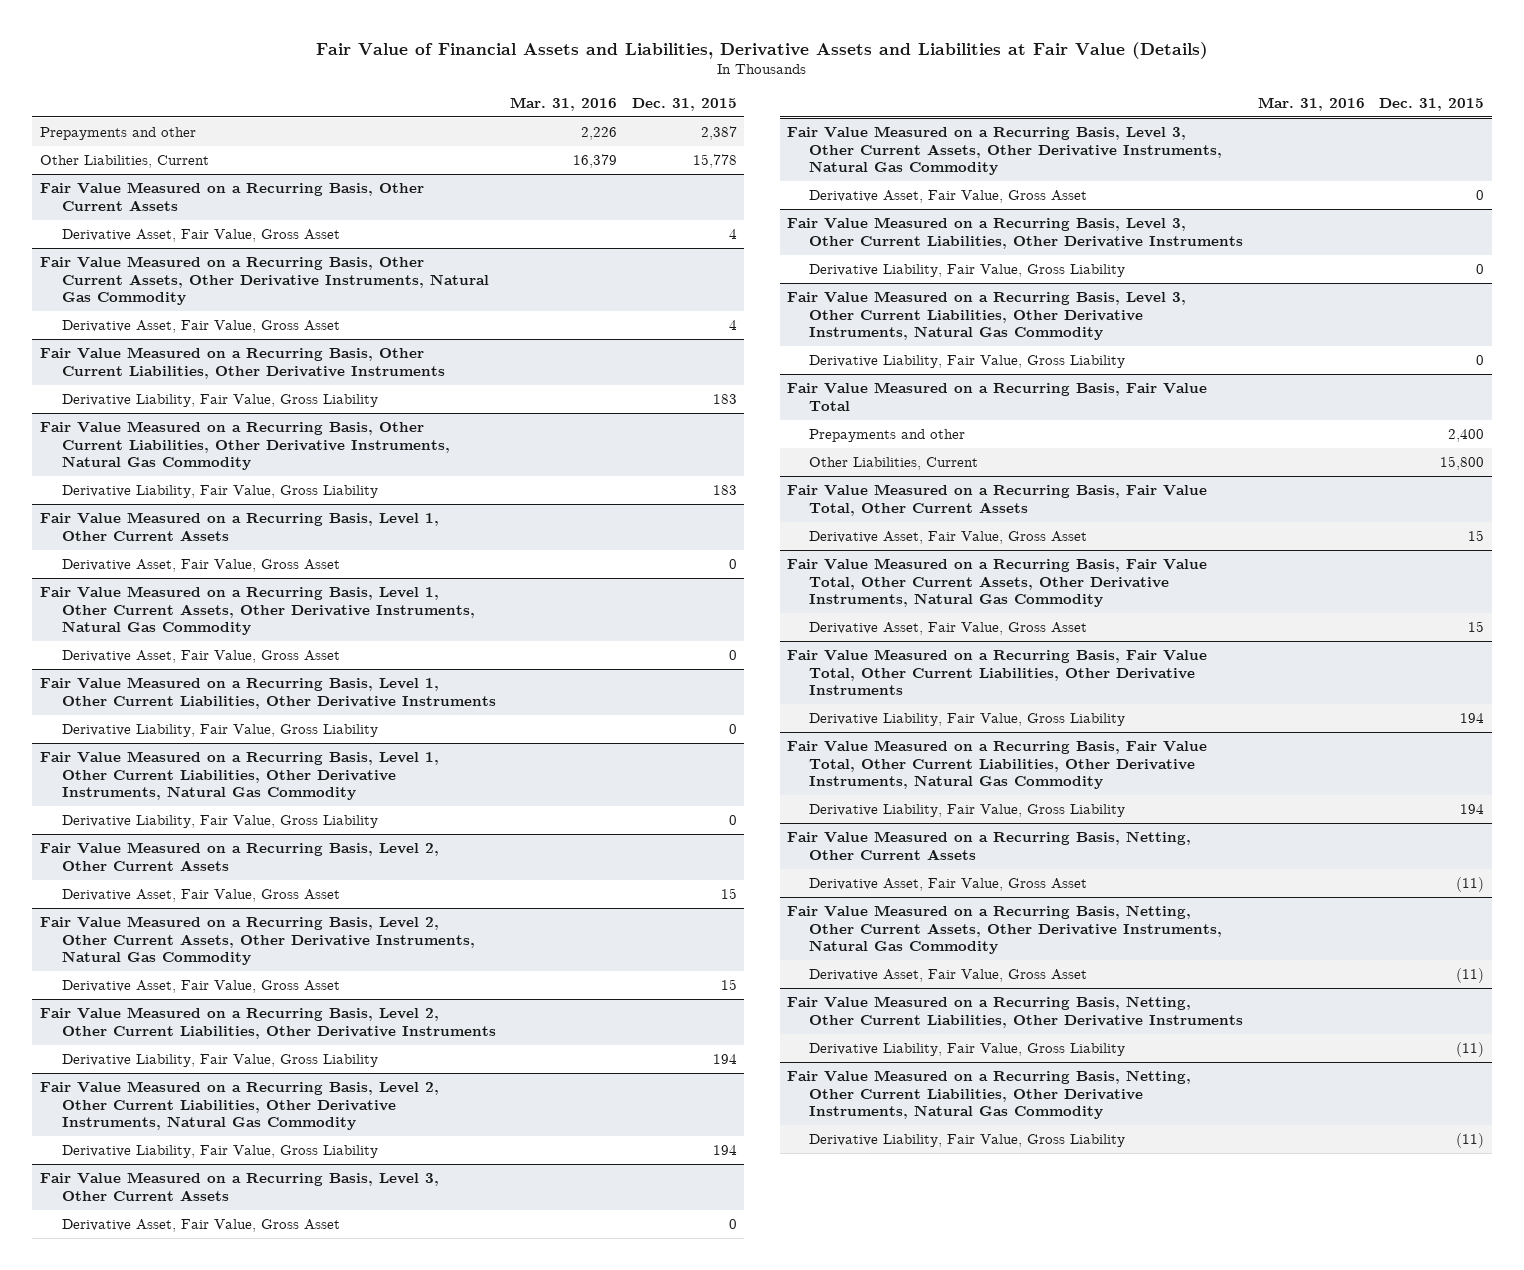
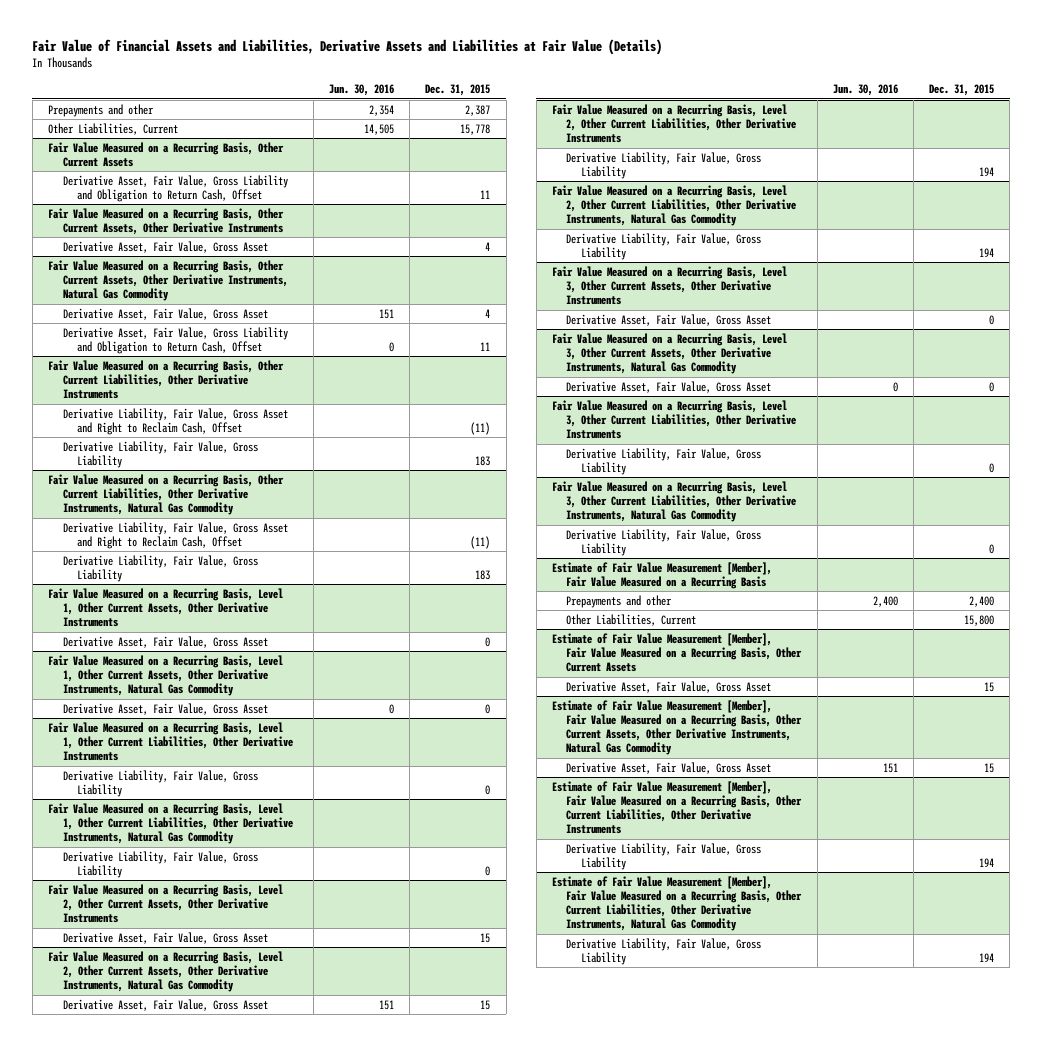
- | Mar. 31, 2016 | Dec. 31, 2015
+ | Jun. 30, 2016 | Dec. 31, 2015
@ Fair Value Measured on a Recurring Basis, Other Current Assets
+ Derivative Asset, Fair Value, Gross Liability and Obligation to Return Cash, Offset | | 11
+ Fair Value Measured on a Recurring Basis, Other Current Assets, Other Derivative Instruments
@ Fair Value Measured on a Recurring Basis, Other Current Assets, Other Derivative Instruments, Natural Gas Commodity
+ Derivative Asset, Fair Value, Gross Liability and Obligation to Return Cash, Offset | 0 | 11
@ Fair Value Measured on a Recurring Basis, Other Current Liabilities, Other Derivative Instruments
+ Derivative Liability, Fair Value, Gross Asset and Right to Reclaim Cash, Offset | | (11)
@ Fair Value Measured on a Recurring Basis, Other Current Liabilities, Other Derivative Instruments, Natural Gas Commodity
+ Derivative Liability, Fair Value, Gross Asset and Right to Reclaim Cash, Offset | | (11)
- Fair Value Measured on a Recurring Basis, Level 1, Other Current Assets
+ Fair Value Measured on a Recurring Basis, Level 1, Other Current Assets, Other Derivative Instruments
- Fair Value Measured on a Recurring Basis, Level 2, Other Current Assets
+ Fair Value Measured on a Recurring Basis, Level 2, Other Current Assets, Other Derivative Instruments
- Fair Value Measured on a Recurring Basis, Level 3, Other Current Assets
+ Fair Value Measured on a Recurring Basis, Level 3, Other Current Assets, Other Derivative Instruments
- Fair Value Measured on a Recurring Basis, Fair Value Total
+ Estimate of Fair Value Measurement [Member], Fair Value Measured on a Recurring Basis
- Fair Value Measured on a Recurring Basis, Fair Value Total, Other Current Assets
+ Estimate of Fair Value Measurement [Member], Fair Value Measured on a Recurring Basis, Other Current Assets
- Fair Value Measured on a Recurring Basis, Fair Value Total, Other Current Assets, Other Derivative Instruments, Natural Gas Commodity
+ Estimate of Fair Value Measurement [Member], Fair Value Measured on a Recurring Basis, Other Current Assets, Other Derivative Instruments, Natural Gas Commodity
- Fair Value Measured on a Recurring Basis, Fair Value Total, Other Current Liabilities, Other Derivative Instruments
+ Estimate of Fair Value Measurement [Member], Fair Value Measured on a Recurring Basis, Other Current Liabilities, Other Derivative Instruments
- Fair Value Measured on a Recurring Basis, Fair Value Total, Other Current Liabilities, Other Derivative Instruments, Natural Gas Commodity
+ Estimate of Fair Value Measurement [Member], Fair Value Measured on a Recurring Basis, Other Current Liabilities, Other Derivative Instruments, Natural Gas Commodity
- Fair Value Measured on a Recurring Basis, Netting, Other Current Assets
- Derivative Asset, Fair Value, Gross Asset | | (11)
- Fair Value Measured on a Recurring Basis, Netting, Other Current Assets, Other Derivative Instruments, Natural Gas Commodity
- Derivative Asset, Fair Value, Gross Asset | | (11)
- Fair Value Measured on a Recurring Basis, Netting, Other Current Liabilities, Other Derivative Instruments
- Derivative Liability, Fair Value, Gross Liability | | (11)
- Fair Value Measured on a Recurring Basis, Netting, Other Current Liabilities, Other Derivative Instruments, Natural Gas Commodity
- Derivative Liability, Fair Value, Gross Liability | | (11)

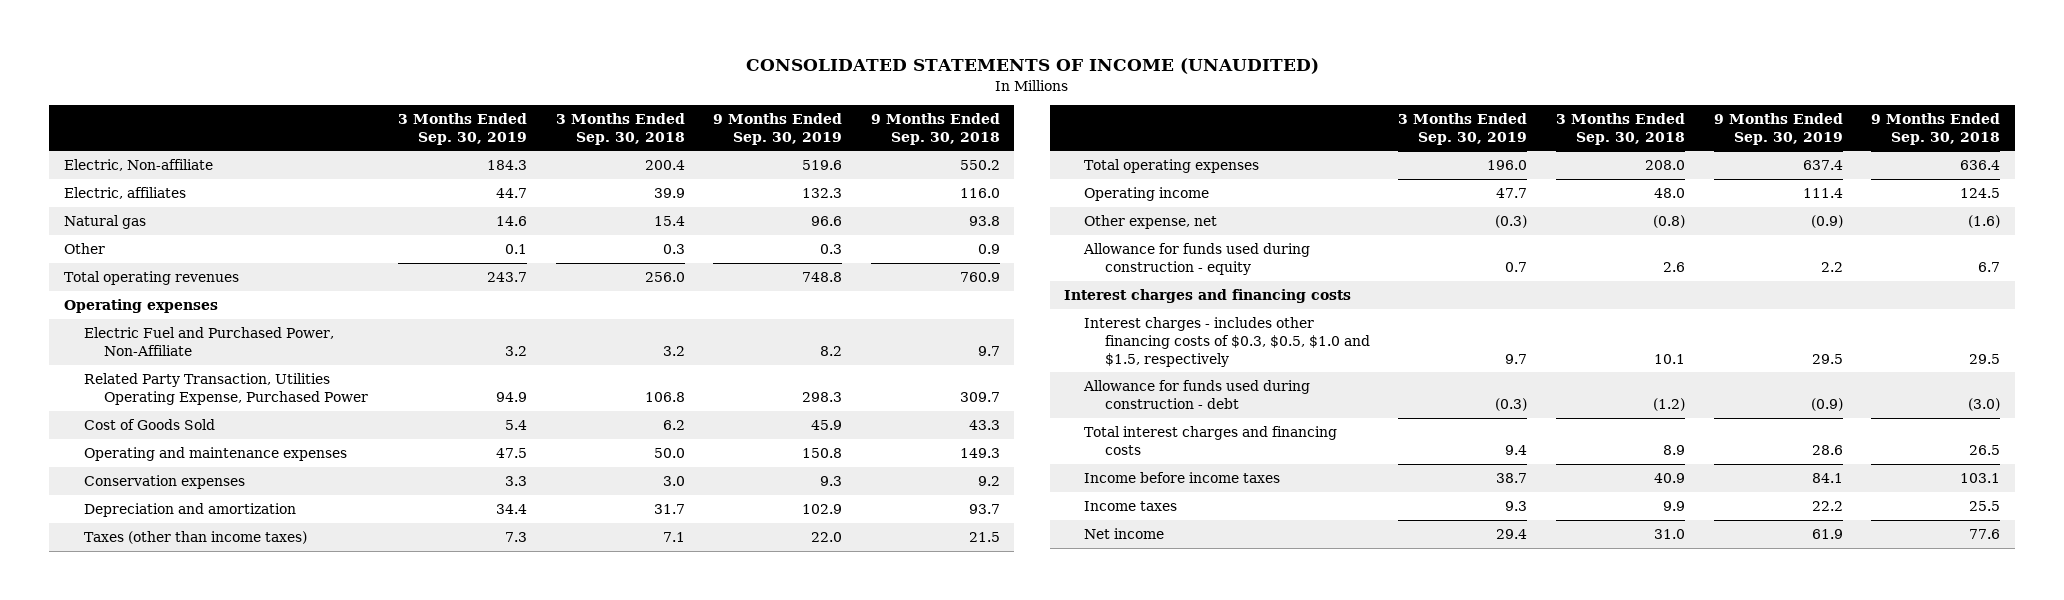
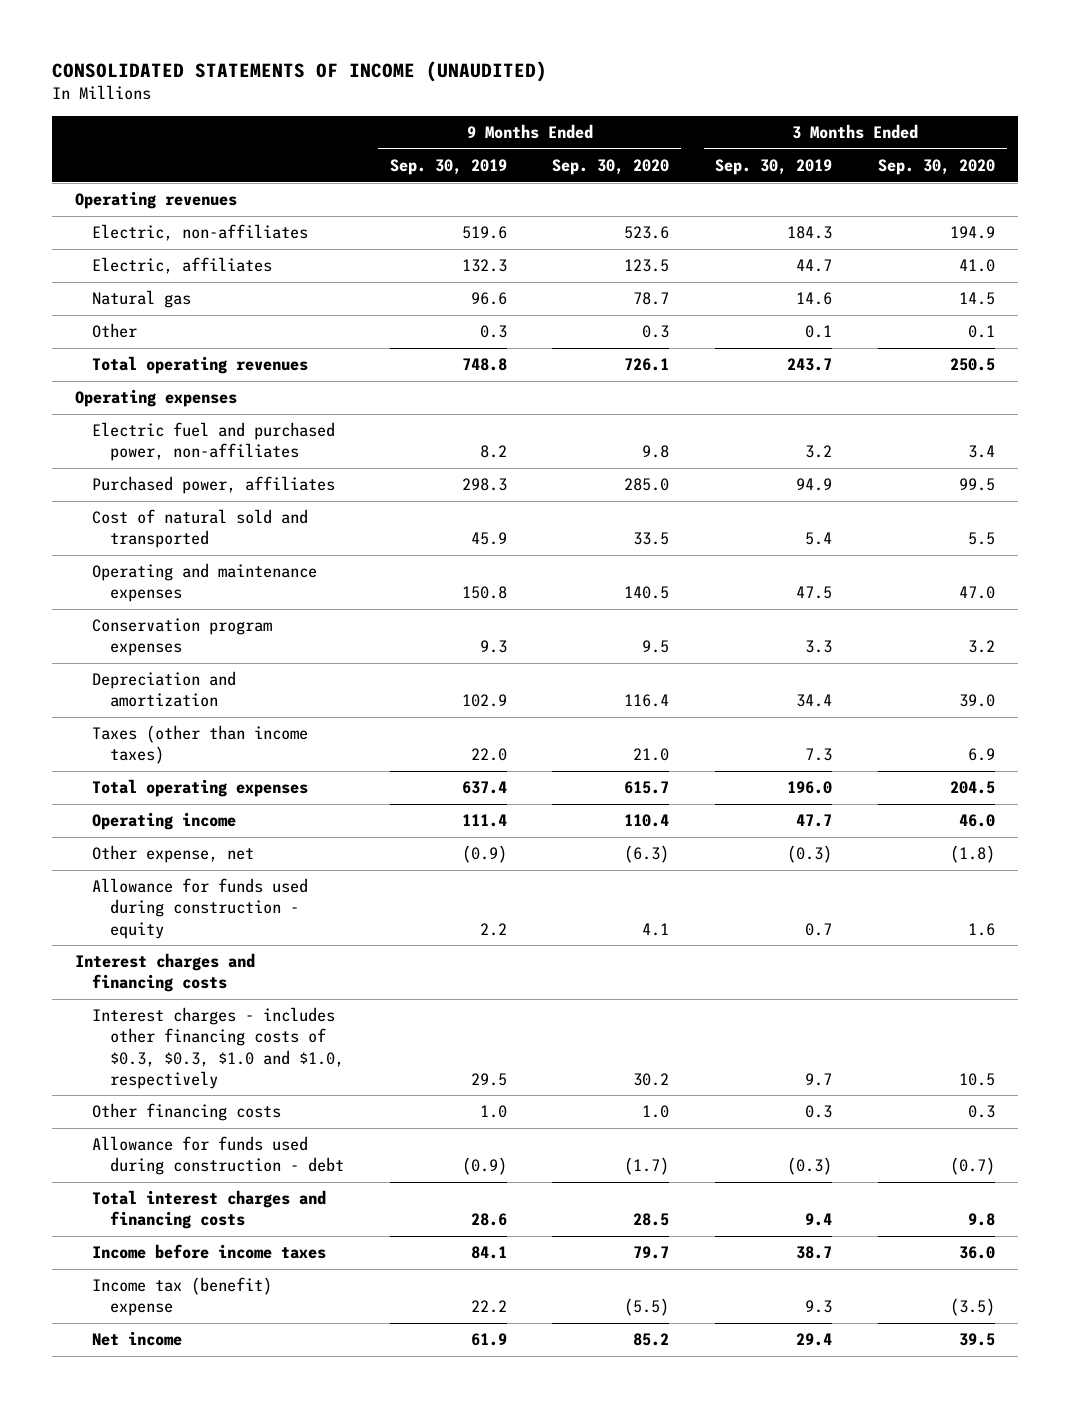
- | 3 Months Ended Sep. 30, 2019 | 3 Months Ended Sep. 30, 2018 | 9 Months Ended Sep. 30, 2019 | 9 Months Ended Sep. 30, 2018
+ | 9 Months Ended Sep. 30, 2019 | 9 Months Ended Sep. 30, 2020 | 3 Months Ended Sep. 30, 2019 | 3 Months Ended Sep. 30, 2020
- Electric, Non-affiliate | 184.3 | 200.4 | 519.6 | 550.2
+ Operating revenues
+ Electric, non-affiliates | 519.6 | 523.6 | 184.3 | 194.9
- Electric Fuel and Purchased Power, Non-Affiliate | 3.2 | 3.2 | 8.2 | 9.7
- Related Party Transaction, Utilities Operating Expense, Purchased Power | 94.9 | 106.8 | 298.3 | 309.7
- Cost of Goods Sold | 5.4 | 6.2 | 45.9 | 43.3
+ Electric fuel and purchased power, non-affiliates | 8.2 | 9.8 | 3.2 | 3.4
+ Purchased power, affiliates | 298.3 | 285.0 | 94.9 | 99.5
+ Cost of natural sold and transported | 45.9 | 33.5 | 5.4 | 5.5
- Conservation expenses | 3.3 | 3.0 | 9.3 | 9.2
+ Conservation program expenses | 9.3 | 9.5 | 3.3 | 3.2
- Interest charges - includes other financing costs of $0.3, $0.5, $1.0 and $1.5, respectively | 9.7 | 10.1 | 29.5 | 29.5
+ Interest charges - includes other financing costs of $0.3, $0.3, $1.0 and $1.0, respectively | 29.5 | 30.2 | 9.7 | 10.5
+ Other financing costs | 1.0 | 1.0 | 0.3 | 0.3
- Income taxes | 9.3 | 9.9 | 22.2 | 25.5
+ Income tax (benefit) expense | 22.2 | (5.5) | 9.3 | (3.5)

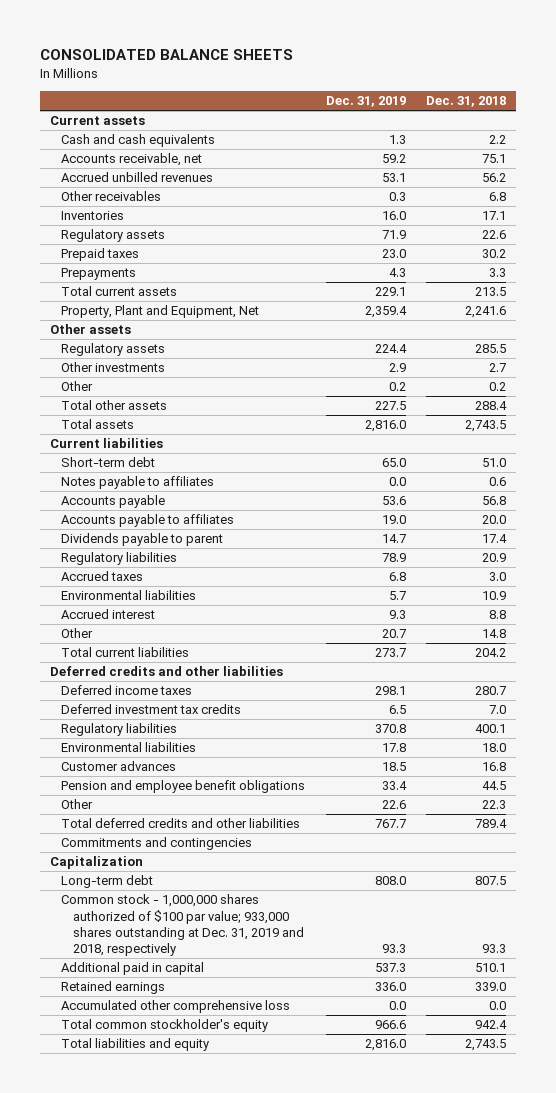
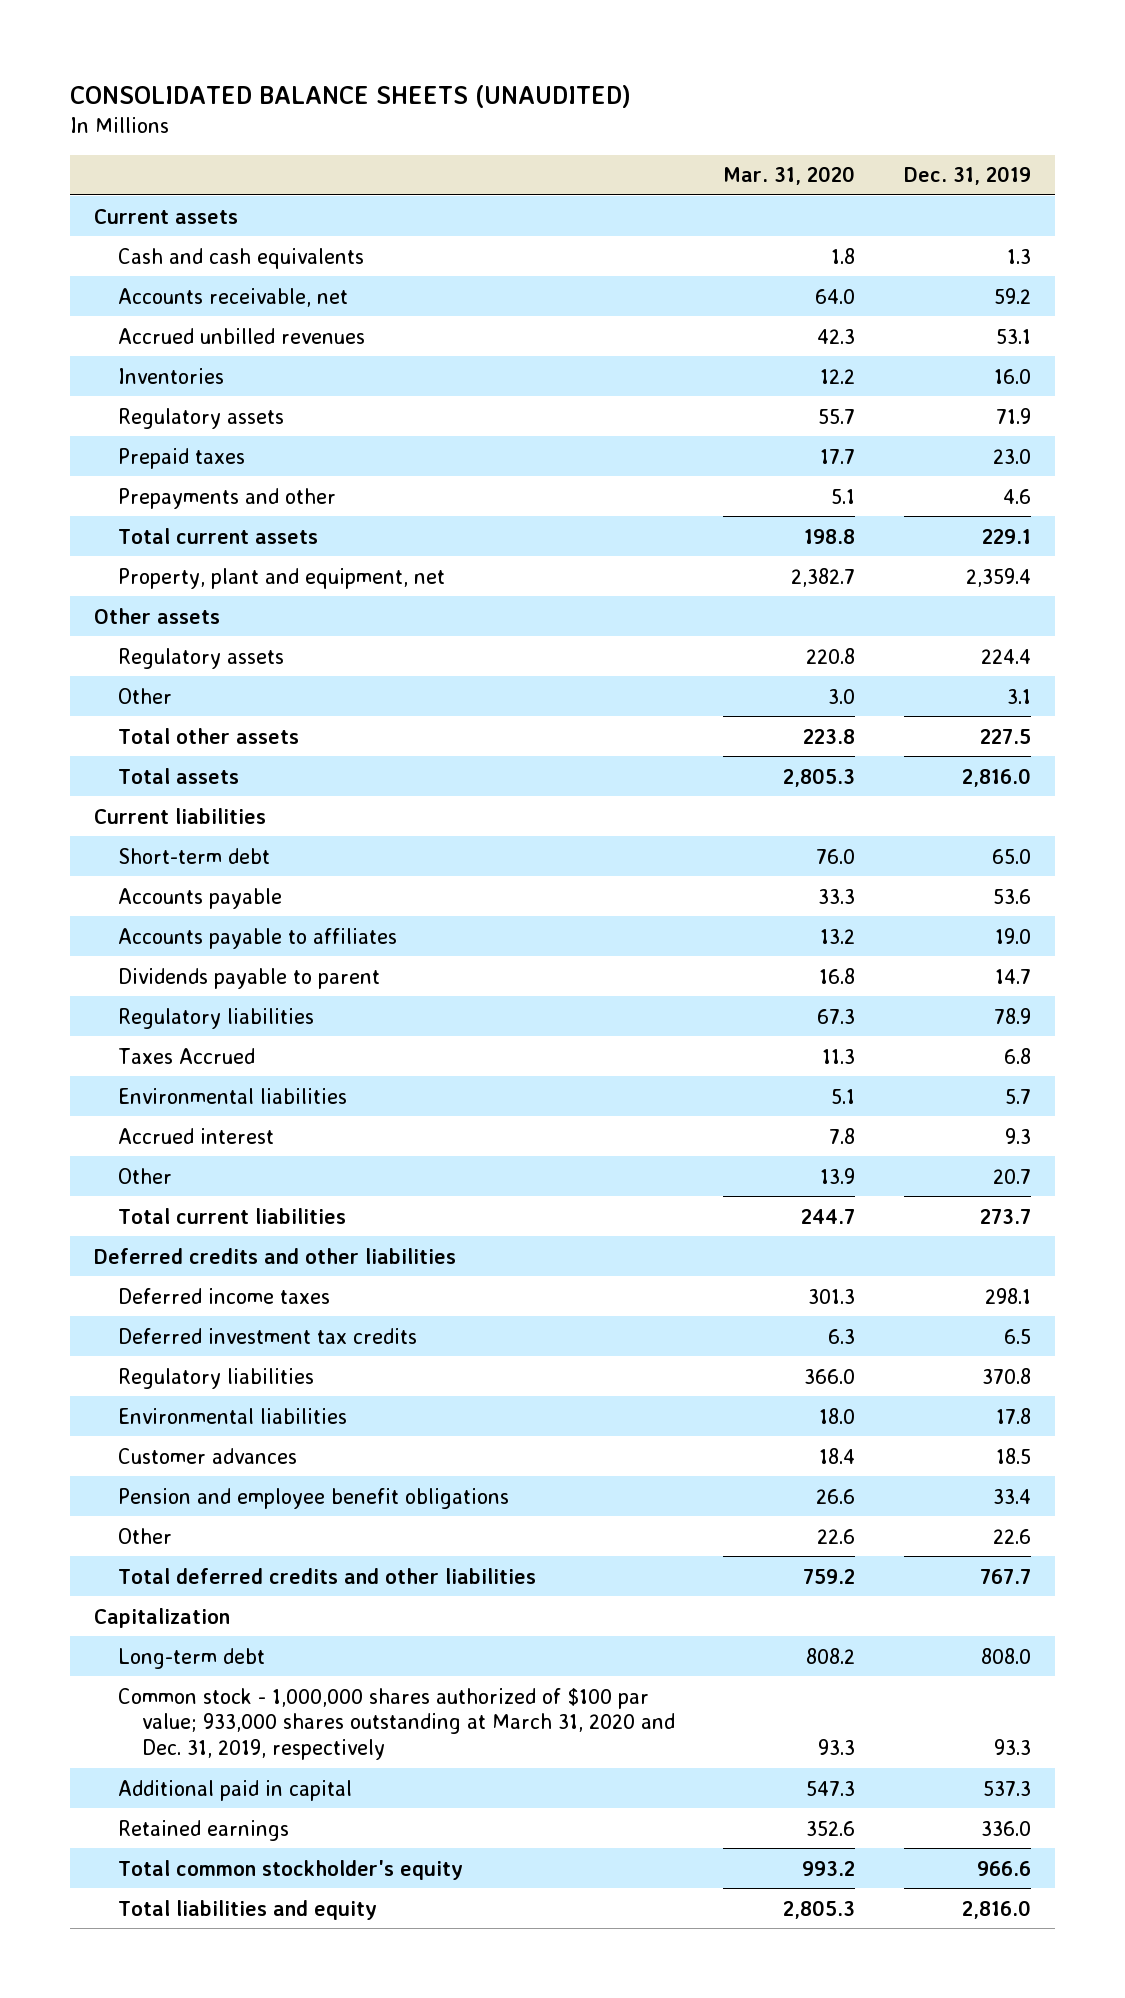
- CONSOLIDATED BALANCE SHEETS
+ CONSOLIDATED BALANCE SHEETS (UNAUDITED)
- | Dec. 31, 2019 | Dec. 31, 2018
+ | Mar. 31, 2020 | Dec. 31, 2019
- Other receivables | 0.3 | 6.8
- Prepayments | 4.3 | 3.3
+ Prepayments and other | 5.1 | 4.6
- Property, Plant and Equipment, Net | 2,359.4 | 2,241.6
+ Property, plant and equipment, net | 2,382.7 | 2,359.4
- Other investments | 2.9 | 2.7
- Other | 0.2 | 0.2
+ Other | 3.0 | 3.1
- Notes payable to affiliates | 0.0 | 0.6
- Accrued taxes | 6.8 | 3.0
+ Taxes Accrued | 11.3 | 6.8
- Commitments and contingencies
- Common stock - 1,000,000 shares authorized of $100 par value; 933,000 shares outstanding at Dec. 31, 2019 and 2018, respectively | 93.3 | 93.3
+ Common stock - 1,000,000 shares authorized of $100 par value; 933,000 shares outstanding at March 31, 2020 and Dec. 31, 2019, respectively | 93.3 | 93.3
- Accumulated other comprehensive loss | 0.0 | 0.0

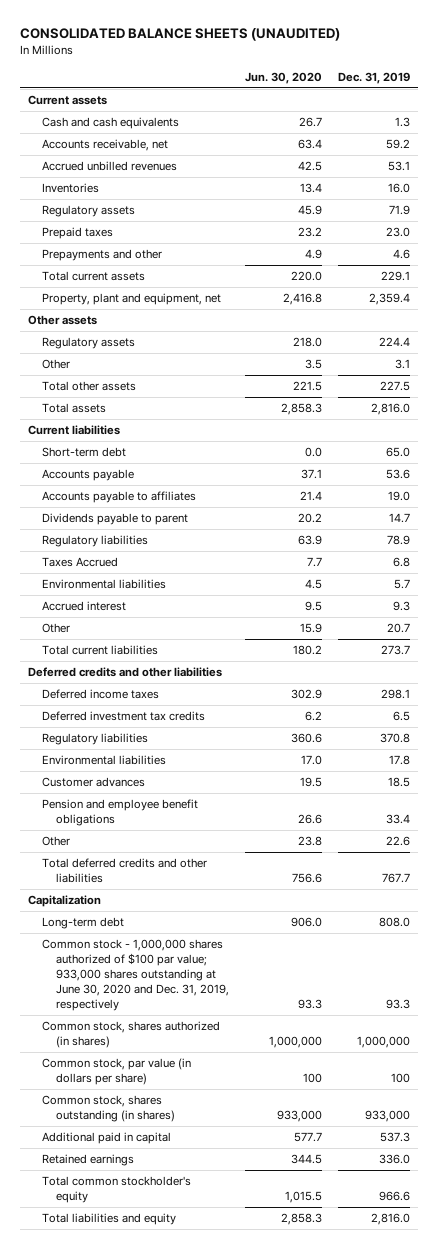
- | Mar. 31, 2020 | Dec. 31, 2019
+ | Jun. 30, 2020 | Dec. 31, 2019
- Common stock - 1,000,000 shares authorized of $100 par value; 933,000 shares outstanding at March 31, 2020 and Dec. 31, 2019, respectively | 93.3 | 93.3
+ Common stock - 1,000,000 shares authorized of $100 par value; 933,000 shares outstanding at June 30, 2020 and Dec. 31, 2019, respectively | 93.3 | 93.3
+ Common stock, shares authorized (in shares) | 1,000,000 | 1,000,000
+ Common stock, par value (in dollars per share) | 100 | 100
+ Common stock, shares outstanding (in shares) | 933,000 | 933,000

